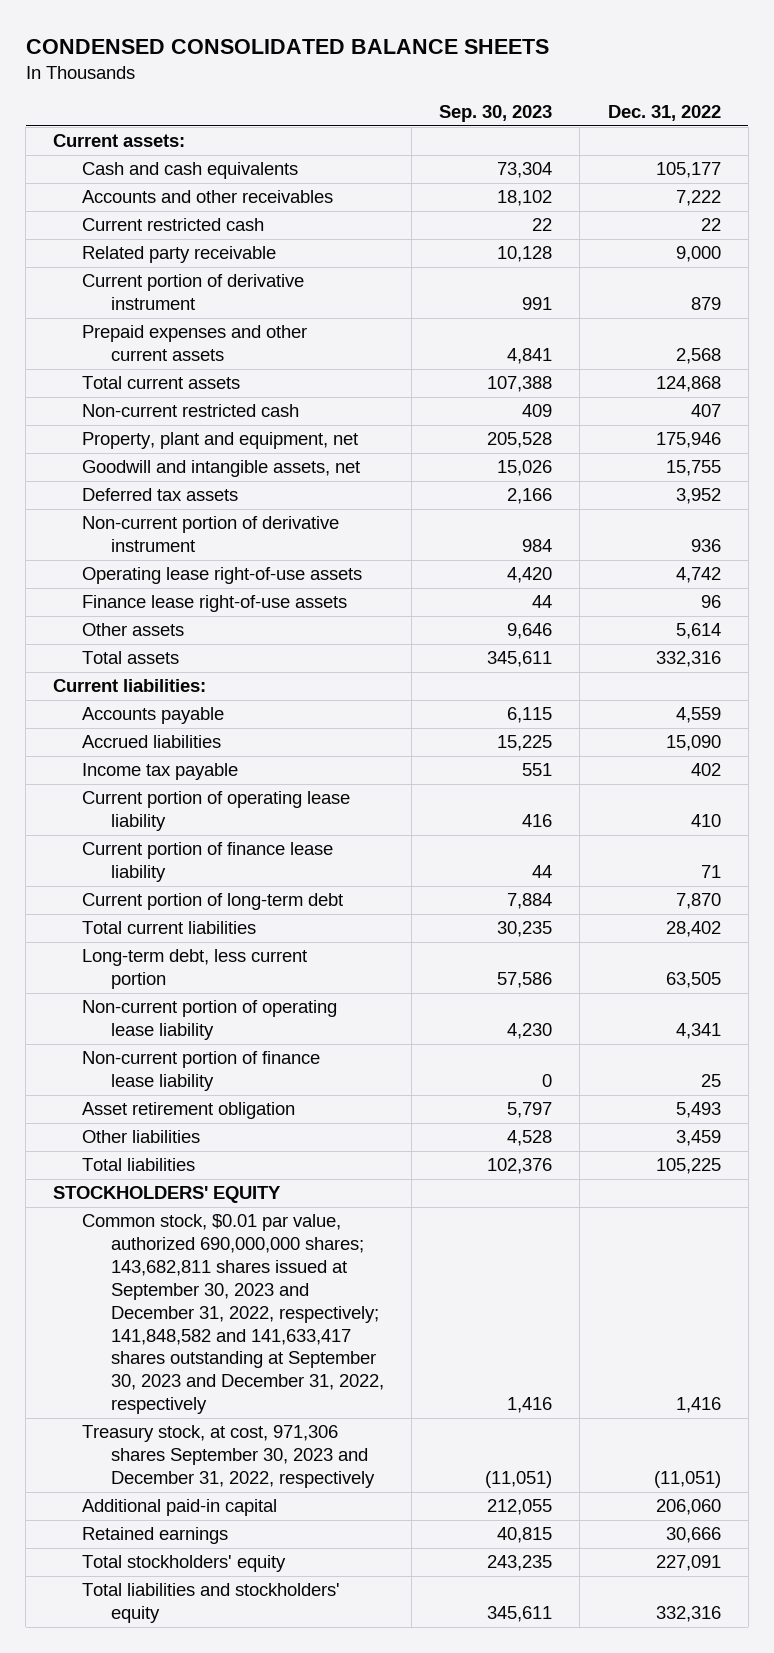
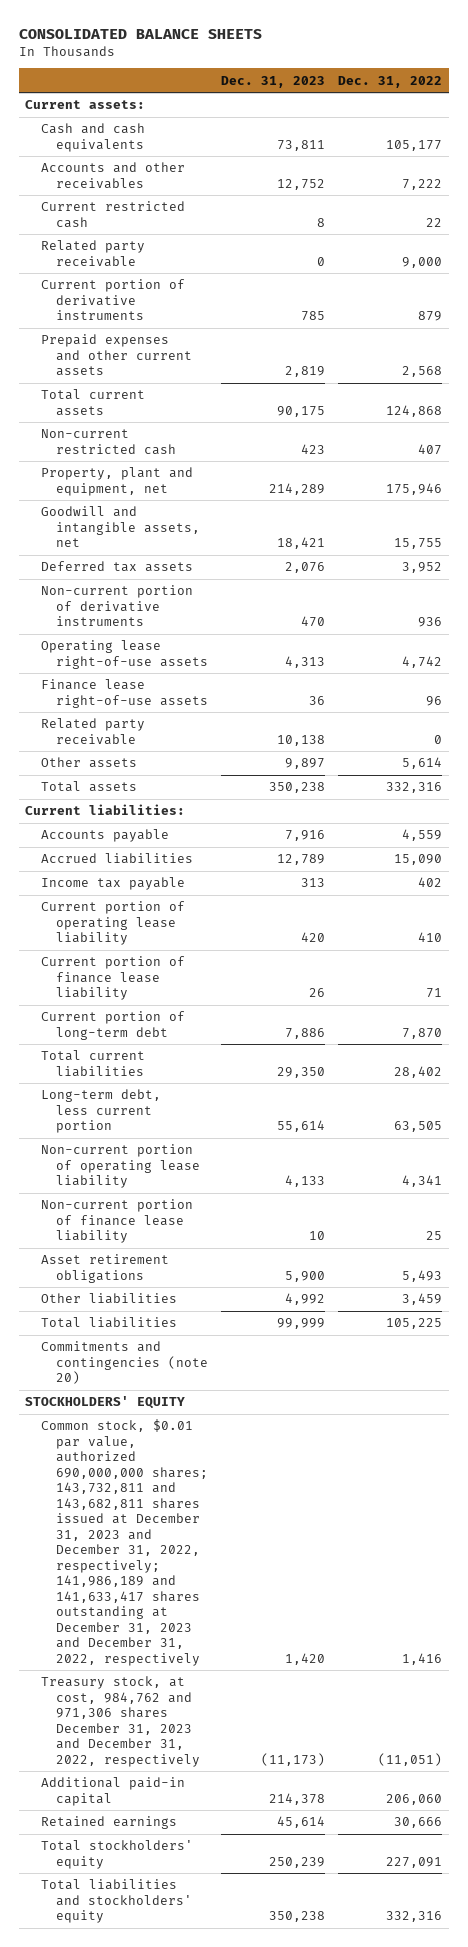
- CONDENSED CONSOLIDATED BALANCE SHEETS
+ CONSOLIDATED BALANCE SHEETS
- | Sep. 30, 2023 | Dec. 31, 2022
+ | Dec. 31, 2023 | Dec. 31, 2022
- Current portion of derivative instrument | 991 | 879
+ Current portion of derivative instruments | 785 | 879
- Non-current portion of derivative instrument | 984 | 936
+ Non-current portion of derivative instruments | 470 | 936
+ Related party receivable | 10,138 | 0
- Asset retirement obligation | 5,797 | 5,493
+ Asset retirement obligations | 5,900 | 5,493
+ Commitments and contingencies (note 20)
- Common stock, $0.01 par value, authorized 690,000,000 shares; 143,682,811 shares issued at September 30, 2023 and December 31, 2022, respectively; 141,848,582 and 141,633,417 shares outstanding at September 30, 2023 and December 31, 2022, respectively | 1,416 | 1,416
- Treasury stock, at cost, 971,306 shares September 30, 2023 and December 31, 2022, respectively | (11,051) | (11,051)
+ Common stock, $0.01 par value, authorized 690,000,000 shares; 143,732,811 and 143,682,811 shares issued at December 31, 2023 and December 31, 2022, respectively; 141,986,189 and 141,633,417 shares outstanding at December 31, 2023 and December 31, 2022, respectively | 1,420 | 1,416
+ Treasury stock, at cost, 984,762 and 971,306 shares December 31, 2023 and December 31, 2022, respectively | (11,173) | (11,051)

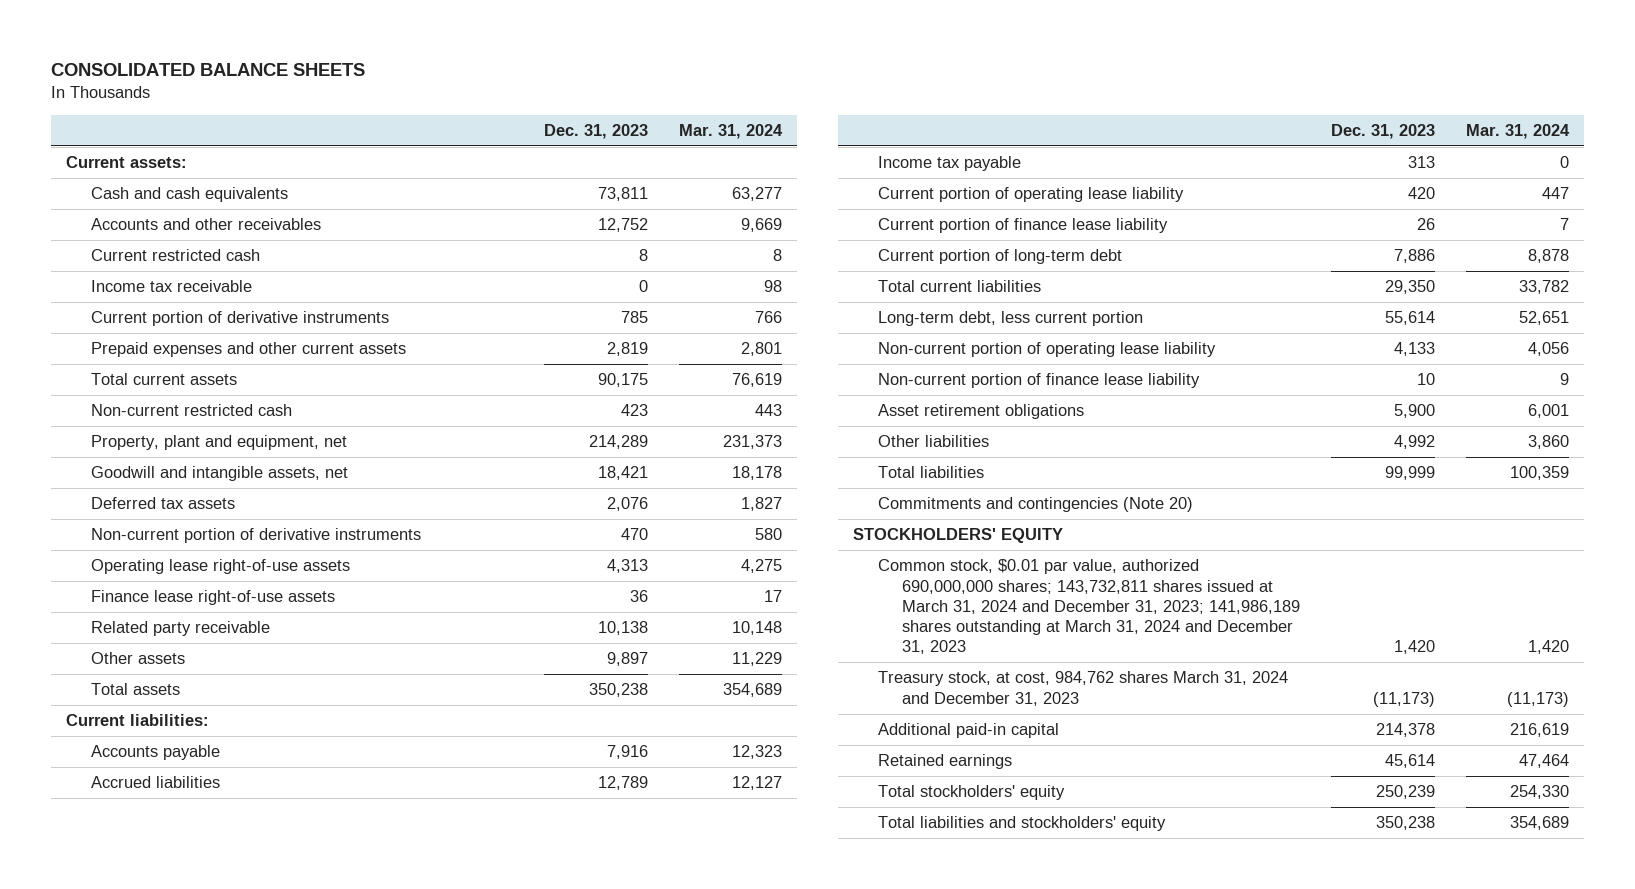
- | Dec. 31, 2023 | Dec. 31, 2022
+ | Dec. 31, 2023 | Mar. 31, 2024
- Related party receivable | 0 | 9,000
+ Income tax receivable | 0 | 98
- Commitments and contingencies (note 20)
+ Commitments and contingencies (Note 20)
- Common stock, $0.01 par value, authorized 690,000,000 shares; 143,732,811 and 143,682,811 shares issued at December 31, 2023 and December 31, 2022, respectively; 141,986,189 and 141,633,417 shares outstanding at December 31, 2023 and December 31, 2022, respectively | 1,420 | 1,416
- Treasury stock, at cost, 984,762 and 971,306 shares December 31, 2023 and December 31, 2022, respectively | (11,173) | (11,051)
+ Common stock, $0.01 par value, authorized 690,000,000 shares; 143,732,811 shares issued at March 31, 2024 and December 31, 2023; 141,986,189 shares outstanding at March 31, 2024 and December 31, 2023 | 1,420 | 1,420
+ Treasury stock, at cost, 984,762 shares March 31, 2024 and December 31, 2023 | (11,173) | (11,173)

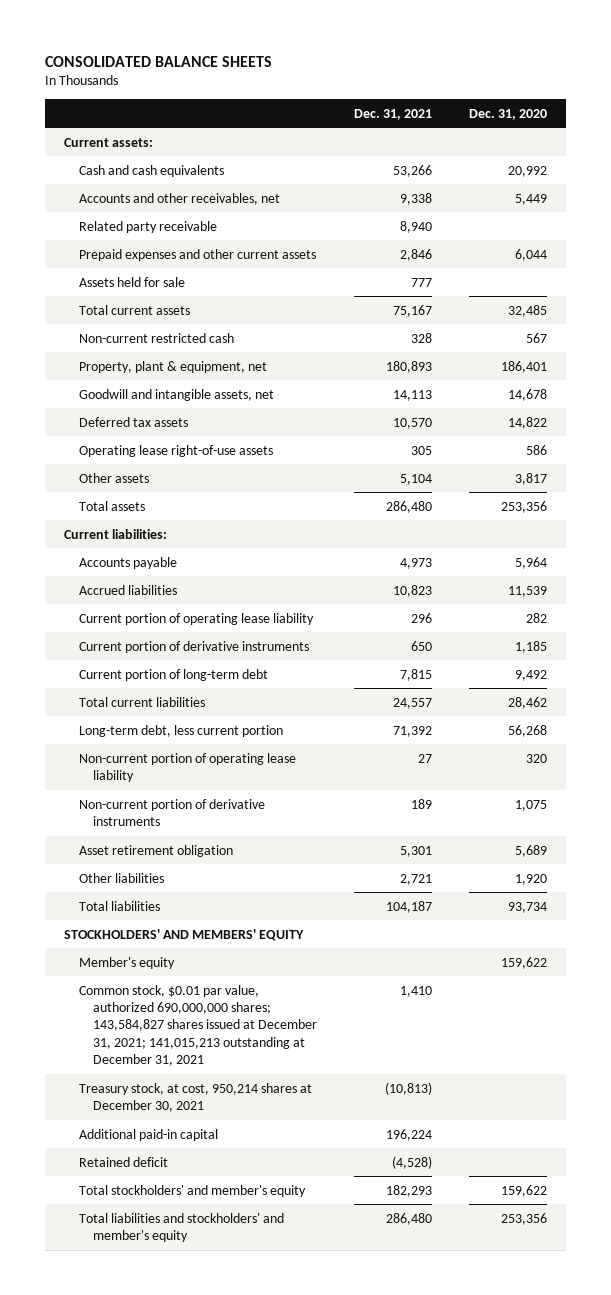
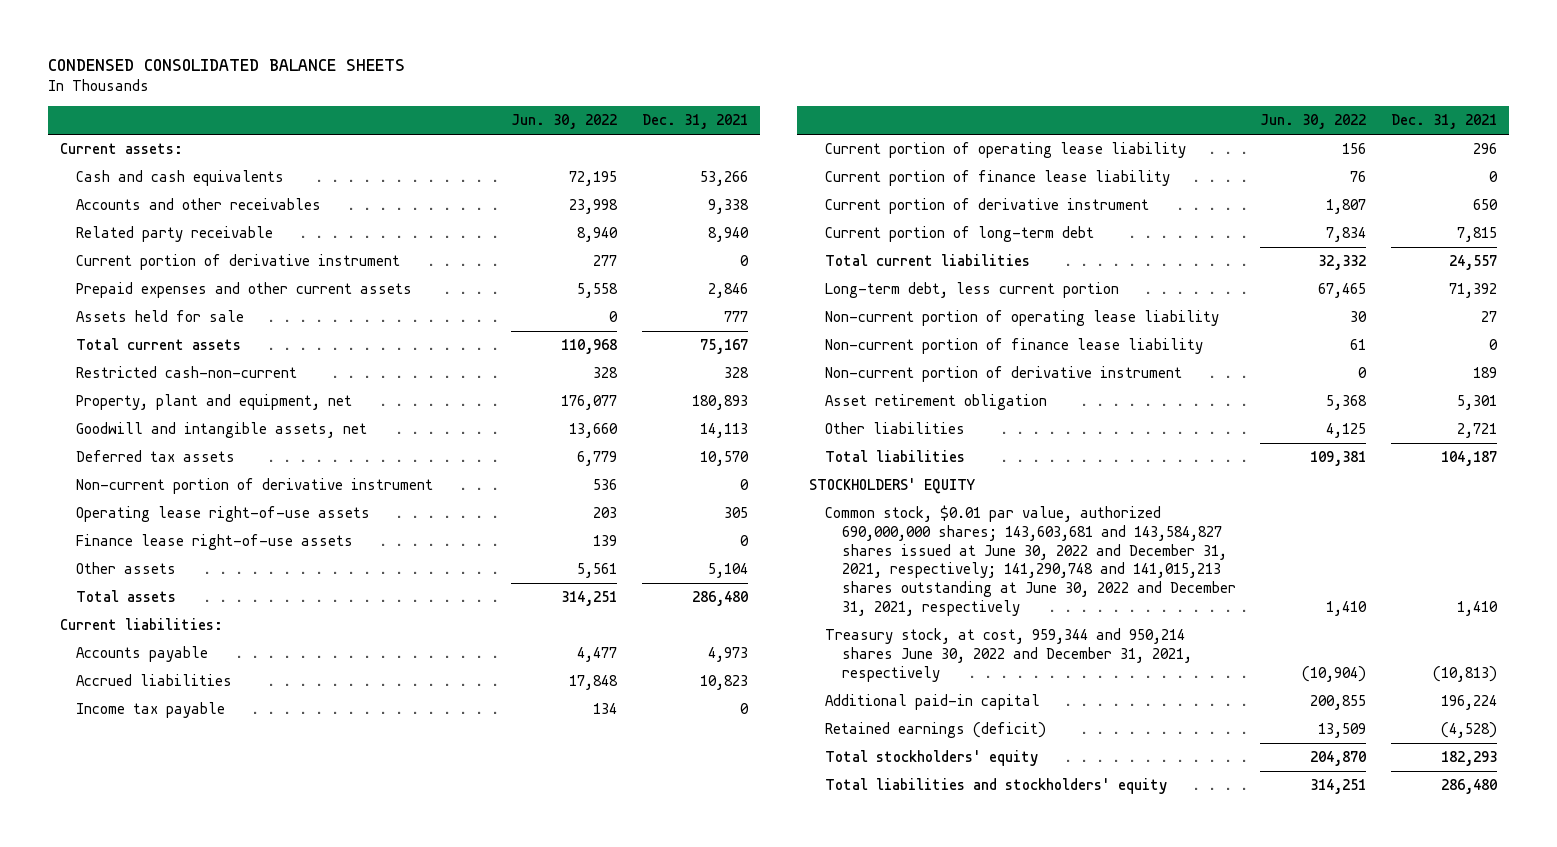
- CONSOLIDATED BALANCE SHEETS
+ CONDENSED CONSOLIDATED BALANCE SHEETS
- | Dec. 31, 2021 | Dec. 31, 2020
+ | Jun. 30, 2022 | Dec. 31, 2021
- Accounts and other receivables, net | 9,338 | 5,449
+ Accounts and other receivables | 23,998 | 9,338
+ Current portion of derivative instrument | 277 | 0
- Non-current restricted cash | 328 | 567
- Property, plant & equipment, net | 180,893 | 186,401
+ Restricted cash-non-current | 328 | 328
+ Property, plant and equipment, net | 176,077 | 180,893
+ Non-current portion of derivative instrument | 536 | 0
+ Finance lease right-of-use assets | 139 | 0
+ Income tax payable | 134 | 0
- Current portion of derivative instruments | 650 | 1,185
+ Current portion of finance lease liability | 76 | 0
+ Current portion of derivative instrument | 1,807 | 650
- Non-current portion of derivative instruments | 189 | 1,075
+ Non-current portion of finance lease liability | 61 | 0
+ Non-current portion of derivative instrument | 0 | 189
- STOCKHOLDERS' AND MEMBERS' EQUITY
- Member's equity | | 159,622
- Common stock, $0.01 par value, authorized 690,000,000 shares; 143,584,827 shares issued at December 31, 2021; 141,015,213 outstanding at December 31, 2021 | 1,410 |
- Treasury stock, at cost, 950,214 shares at December 30, 2021 | (10,813) |
+ STOCKHOLDERS' EQUITY
+ Common stock, $0.01 par value, authorized 690,000,000 shares; 143,603,681 and 143,584,827 shares issued at June 30, 2022 and December 31, 2021, respectively; 141,290,748 and 141,015,213 shares outstanding at June 30, 2022 and December 31, 2021, respectively | 1,410 | 1,410
+ Treasury stock, at cost, 959,344 and 950,214 shares June 30, 2022 and December 31, 2021, respectively | (10,904) | (10,813)
- Retained deficit | (4,528) |
- Total stockholders' and member's equity | 182,293 | 159,622
- Total liabilities and stockholders' and member's equity | 286,480 | 253,356
+ Retained earnings (deficit) | 13,509 | (4,528)
+ Total stockholders' equity | 204,870 | 182,293
+ Total liabilities and stockholders' equity | 314,251 | 286,480

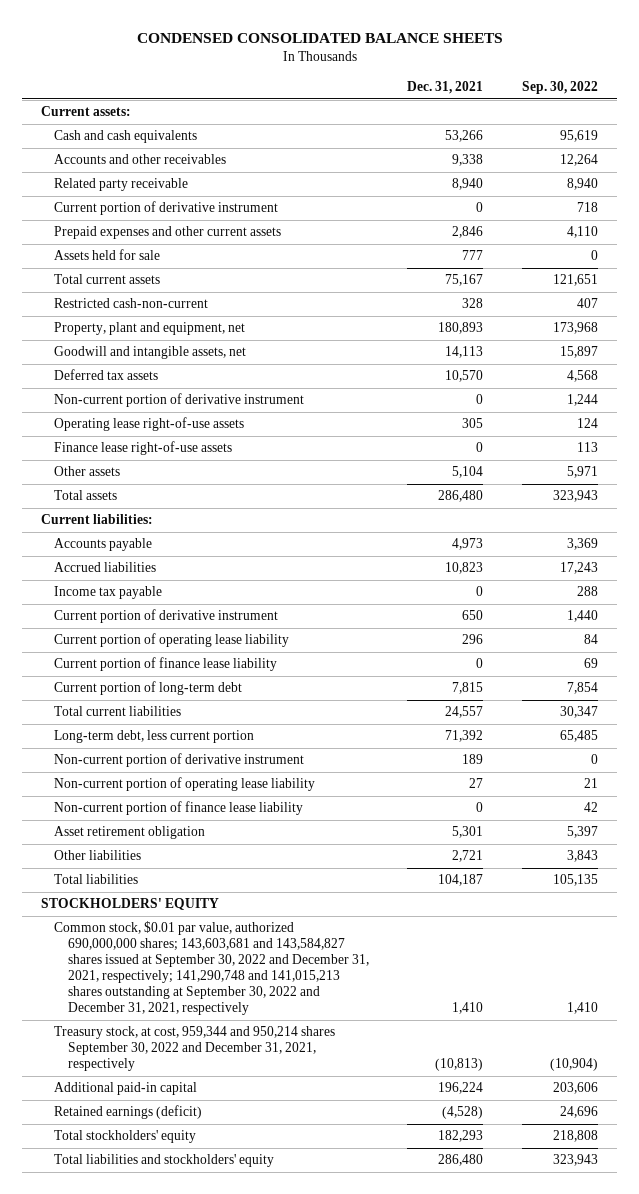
- | Jun. 30, 2022 | Dec. 31, 2021
+ | Dec. 31, 2021 | Sep. 30, 2022
moved up: Current portion of derivative instrument | 650 | 1,440
moved up: Non-current portion of derivative instrument | 189 | 0
- Common stock, $0.01 par value, authorized 690,000,000 shares; 143,603,681 and 143,584,827 shares issued at June 30, 2022 and December 31, 2021, respectively; 141,290,748 and 141,015,213 shares outstanding at June 30, 2022 and December 31, 2021, respectively | 1,410 | 1,410
- Treasury stock, at cost, 959,344 and 950,214 shares June 30, 2022 and December 31, 2021, respectively | (10,904) | (10,813)
+ Common stock, $0.01 par value, authorized 690,000,000 shares; 143,603,681 and 143,584,827 shares issued at September 30, 2022 and December 31, 2021, respectively; 141,290,748 and 141,015,213 shares outstanding at September 30, 2022 and December 31, 2021, respectively | 1,410 | 1,410
+ Treasury stock, at cost, 959,344 and 950,214 shares September 30, 2022 and December 31, 2021, respectively | (10,813) | (10,904)

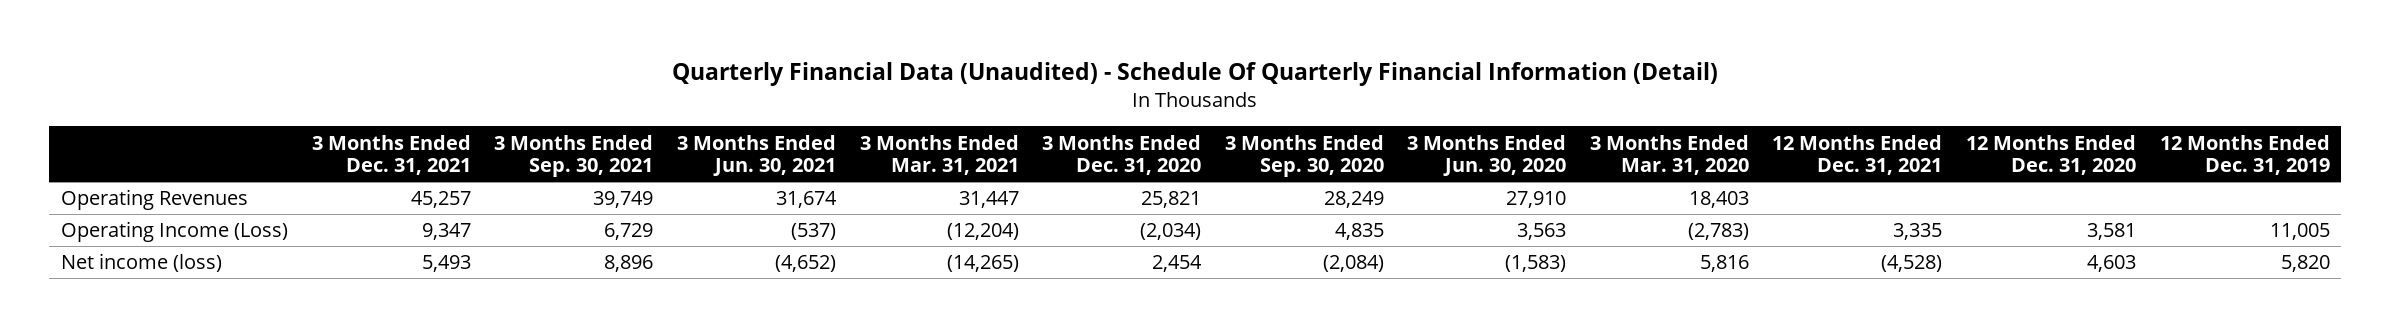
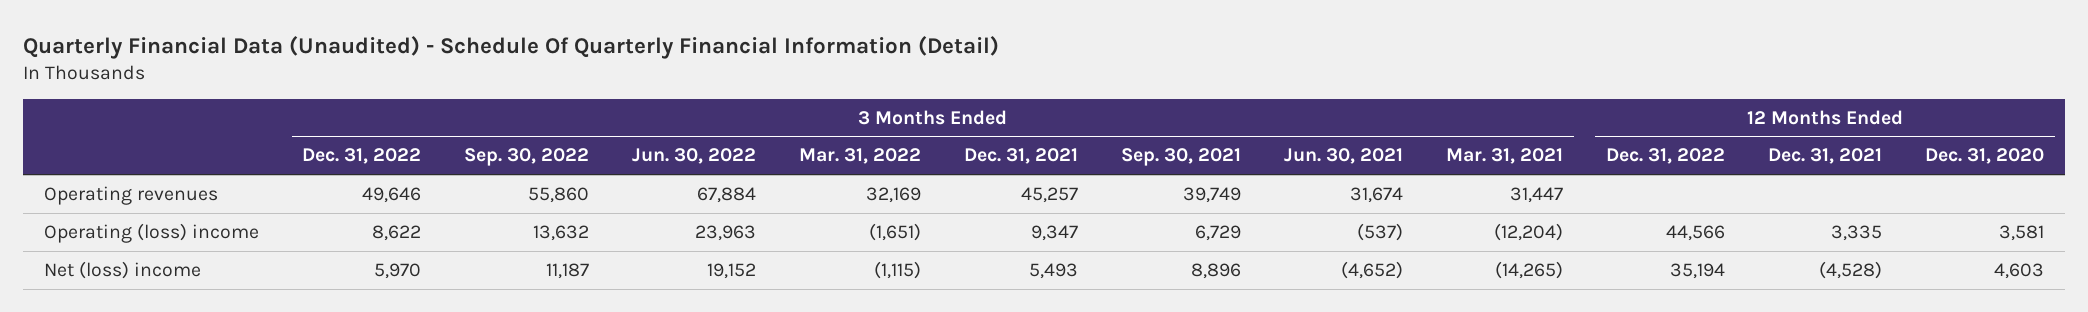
- | 3 Months Ended Dec. 31, 2021 | 3 Months Ended Sep. 30, 2021 | 3 Months Ended Jun. 30, 2021 | 3 Months Ended Mar. 31, 2021 | 3 Months Ended Dec. 31, 2020 | 3 Months Ended Sep. 30, 2020 | 3 Months Ended Jun. 30, 2020 | 3 Months Ended Mar. 31, 2020 | 12 Months Ended Dec. 31, 2021 | 12 Months Ended Dec. 31, 2020 | 12 Months Ended Dec. 31, 2019
+ | 3 Months Ended Dec. 31, 2022 | 3 Months Ended Sep. 30, 2022 | 3 Months Ended Jun. 30, 2022 | 3 Months Ended Mar. 31, 2022 | 3 Months Ended Dec. 31, 2021 | 3 Months Ended Sep. 30, 2021 | 3 Months Ended Jun. 30, 2021 | 3 Months Ended Mar. 31, 2021 | 12 Months Ended Dec. 31, 2022 | 12 Months Ended Dec. 31, 2021 | 12 Months Ended Dec. 31, 2020
- Operating Revenues | 45,257 | 39,749 | 31,674 | 31,447 | 25,821 | 28,249 | 27,910 | 18,403 | | |
- Operating Income (Loss) | 9,347 | 6,729 | (537) | (12,204) | (2,034) | 4,835 | 3,563 | (2,783) | 3,335 | 3,581 | 11,005
- Net income (loss) | 5,493 | 8,896 | (4,652) | (14,265) | 2,454 | (2,084) | (1,583) | 5,816 | (4,528) | 4,603 | 5,820
+ Operating revenues | 49,646 | 55,860 | 67,884 | 32,169 | 45,257 | 39,749 | 31,674 | 31,447 | | |
+ Operating (loss) income | 8,622 | 13,632 | 23,963 | (1,651) | 9,347 | 6,729 | (537) | (12,204) | 44,566 | 3,335 | 3,581
+ Net (loss) income | 5,970 | 11,187 | 19,152 | (1,115) | 5,493 | 8,896 | (4,652) | (14,265) | 35,194 | (4,528) | 4,603

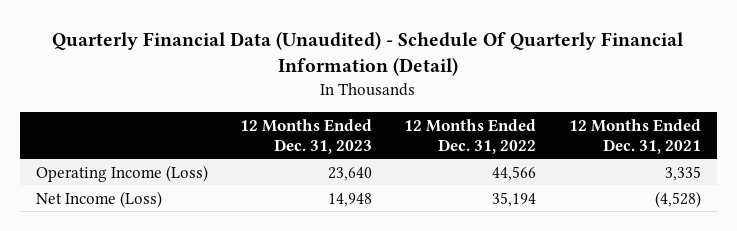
- | 3 Months Ended Dec. 31, 2022 | 3 Months Ended Sep. 30, 2022 | 3 Months Ended Jun. 30, 2022 | 3 Months Ended Mar. 31, 2022 | 3 Months Ended Dec. 31, 2021 | 3 Months Ended Sep. 30, 2021 | 3 Months Ended Jun. 30, 2021 | 3 Months Ended Mar. 31, 2021 | 12 Months Ended Dec. 31, 2022 | 12 Months Ended Dec. 31, 2021 | 12 Months Ended Dec. 31, 2020
+ | 12 Months Ended Dec. 31, 2023 | 12 Months Ended Dec. 31, 2022 | 12 Months Ended Dec. 31, 2021
- Operating revenues | 49,646 | 55,860 | 67,884 | 32,169 | 45,257 | 39,749 | 31,674 | 31,447 | | |
- Operating (loss) income | 8,622 | 13,632 | 23,963 | (1,651) | 9,347 | 6,729 | (537) | (12,204) | 44,566 | 3,335 | 3,581
- Net (loss) income | 5,970 | 11,187 | 19,152 | (1,115) | 5,493 | 8,896 | (4,652) | (14,265) | 35,194 | (4,528) | 4,603
+ Operating Income (Loss) | 23,640 | 44,566 | 3,335
+ Net Income (Loss) | 14,948 | 35,194 | (4,528)

